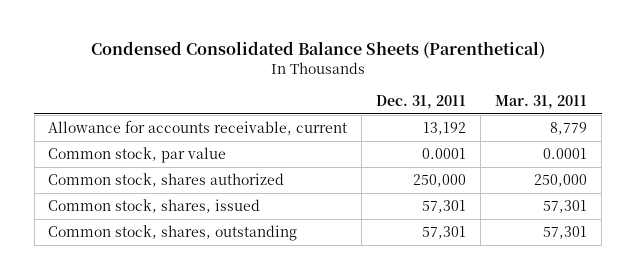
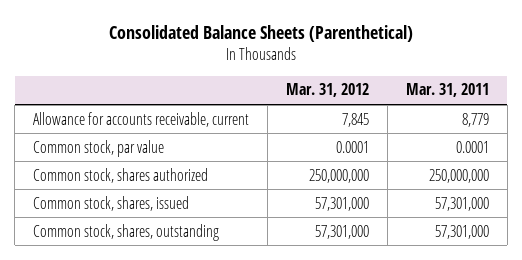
- Condensed Consolidated Balance Sheets (Parenthetical)
+ Consolidated Balance Sheets (Parenthetical)
- | Dec. 31, 2011 | Mar. 31, 2011
+ | Mar. 31, 2012 | Mar. 31, 2011
- Common stock, shares authorized | 250,000 | 250,000
- Common stock, shares, issued | 57,301 | 57,301
- Common stock, shares, outstanding | 57,301 | 57,301
+ Common stock, shares authorized | 250,000,000 | 250,000,000
+ Common stock, shares, issued | 57,301,000 | 57,301,000
+ Common stock, shares, outstanding | 57,301,000 | 57,301,000

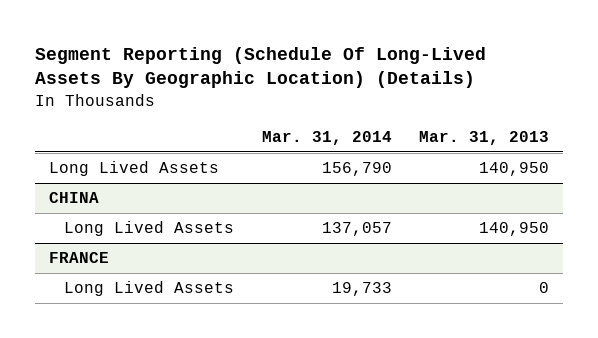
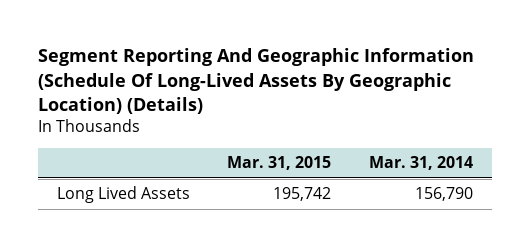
- Segment Reporting (Schedule Of Long-Lived Assets By Geographic Location) (Details)
+ Segment Reporting And Geographic Information (Schedule Of Long-Lived Assets By Geographic Location) (Details)
- | Mar. 31, 2014 | Mar. 31, 2013
+ | Mar. 31, 2015 | Mar. 31, 2014
- CHINA
- Long Lived Assets | 137,057 | 140,950
- FRANCE
- Long Lived Assets | 19,733 | 0

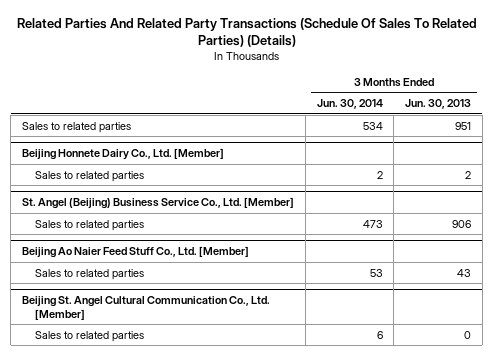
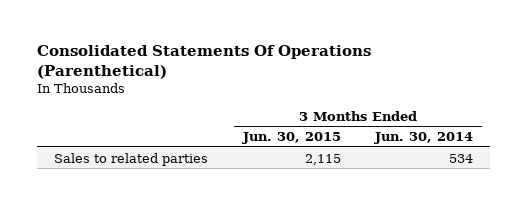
- Related Parties And Related Party Transactions (Schedule Of Sales To Related Parties) (Details)
+ Consolidated Statements Of Operations (Parenthetical)
- | 3 Months Ended Jun. 30, 2014 | 3 Months Ended Jun. 30, 2013
+ | 3 Months Ended Jun. 30, 2015 | 3 Months Ended Jun. 30, 2014
- Beijing Honnete Dairy Co., Ltd. [Member]
- Sales to related parties | 2 | 2
- St. Angel (Beijing) Business Service Co., Ltd. [Member]
- Sales to related parties | 473 | 906
- Beijing Ao Naier Feed Stuff Co., Ltd. [Member]
- Sales to related parties | 53 | 43
- Beijing St. Angel Cultural Communication Co., Ltd. [Member]
- Sales to related parties | 6 | 0

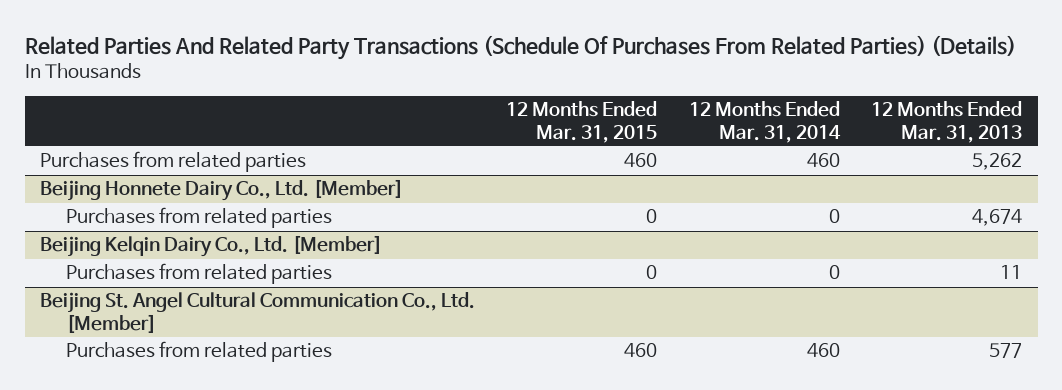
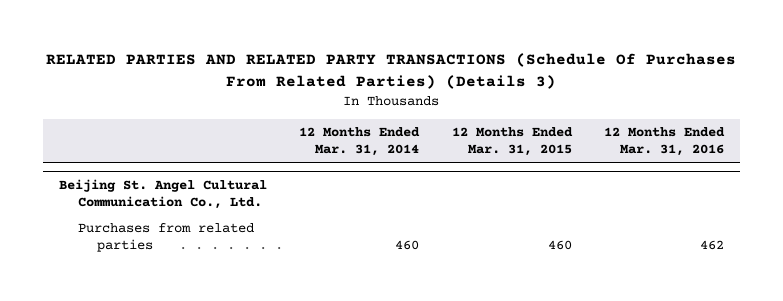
- Related Parties And Related Party Transactions (Schedule Of Purchases From Related Parties) (Details)
+ RELATED PARTIES AND RELATED PARTY TRANSACTIONS (Schedule Of Purchases From Related Parties) (Details 3)
- | 12 Months Ended Mar. 31, 2015 | 12 Months Ended Mar. 31, 2014 | 12 Months Ended Mar. 31, 2013
+ | 12 Months Ended Mar. 31, 2014 | 12 Months Ended Mar. 31, 2015 | 12 Months Ended Mar. 31, 2016
- Purchases from related parties | 460 | 460 | 5,262
- Beijing Honnete Dairy Co., Ltd. [Member]
- Purchases from related parties | 0 | 0 | 4,674
- Beijing Kelqin Dairy Co., Ltd. [Member]
- Purchases from related parties | 0 | 0 | 11
- Beijing St. Angel Cultural Communication Co., Ltd. [Member]
+ Beijing St. Angel Cultural Communication Co., Ltd.

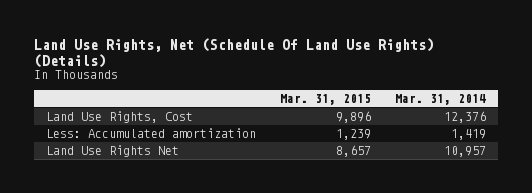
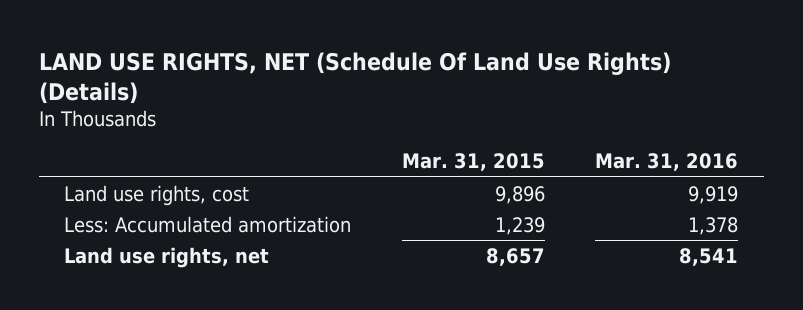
- Land Use Rights, Net (Schedule Of Land Use Rights) (Details)
+ LAND USE RIGHTS, NET (Schedule Of Land Use Rights) (Details)
- | Mar. 31, 2015 | Mar. 31, 2014
+ | Mar. 31, 2015 | Mar. 31, 2016
- Land Use Rights, Cost | 9,896 | 12,376
+ Land use rights, cost | 9,896 | 9,919
- Land Use Rights Net | 8,657 | 10,957
+ Land use rights, net | 8,657 | 8,541

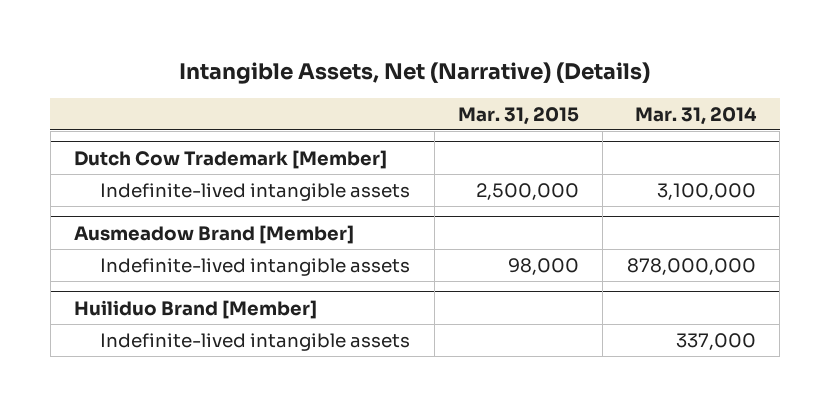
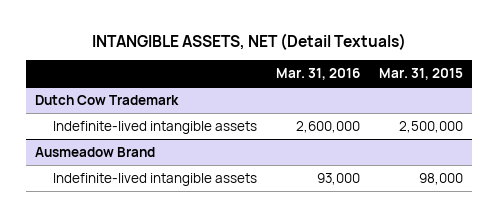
- Intangible Assets, Net (Narrative) (Details)
+ INTANGIBLE ASSETS, NET (Detail Textuals)
- | Mar. 31, 2015 | Mar. 31, 2014
+ | Mar. 31, 2016 | Mar. 31, 2015
- Dutch Cow Trademark [Member]
+ Dutch Cow Trademark
- Ausmeadow Brand [Member]
+ Ausmeadow Brand
- Huiliduo Brand [Member]
- Indefinite-lived intangible assets | | 337,000

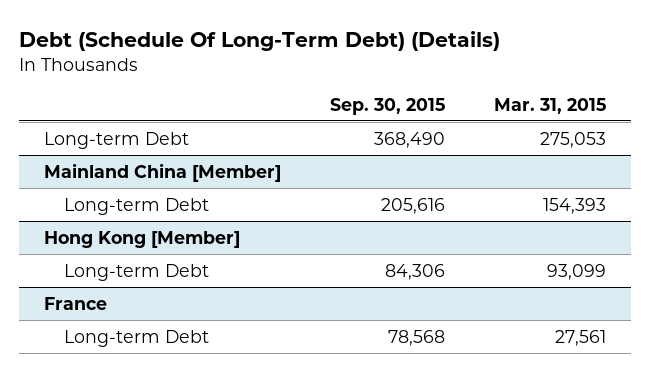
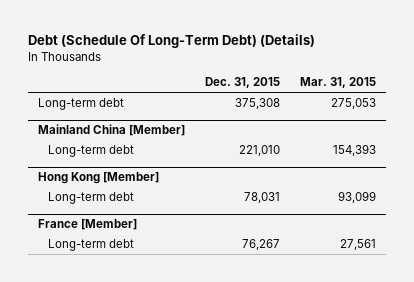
- | Sep. 30, 2015 | Mar. 31, 2015
+ | Dec. 31, 2015 | Mar. 31, 2015
- Long-term Debt | 368,490 | 275,053
+ Long-term debt | 375,308 | 275,053
@ Mainland China [Member]
- Long-term Debt | 205,616 | 154,393
+ Long-term debt | 221,010 | 154,393
@ Hong Kong [Member]
- Long-term Debt | 84,306 | 93,099
- France
- Long-term Debt | 78,568 | 27,561
@ Hong Kong [Member]
+ Long-term debt | 78,031 | 93,099
+ France [Member]
+ Long-term debt | 76,267 | 27,561

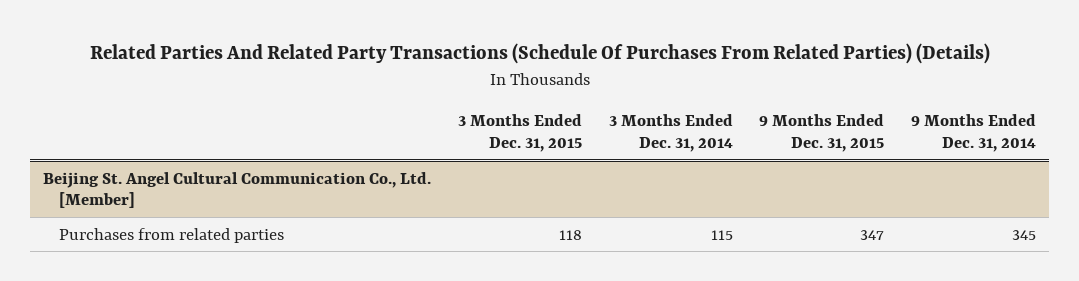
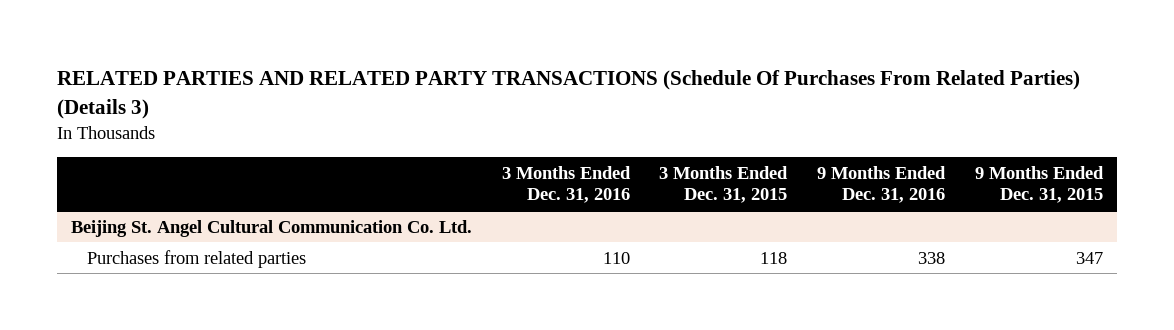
- Related Parties And Related Party Transactions (Schedule Of Purchases From Related Parties) (Details)
+ RELATED PARTIES AND RELATED PARTY TRANSACTIONS (Schedule Of Purchases From Related Parties) (Details 3)
- | 3 Months Ended Dec. 31, 2015 | 3 Months Ended Dec. 31, 2014 | 9 Months Ended Dec. 31, 2015 | 9 Months Ended Dec. 31, 2014
+ | 3 Months Ended Dec. 31, 2016 | 3 Months Ended Dec. 31, 2015 | 9 Months Ended Dec. 31, 2016 | 9 Months Ended Dec. 31, 2015
- Beijing St. Angel Cultural Communication Co., Ltd. [Member]
+ Beijing St. Angel Cultural Communication Co. Ltd.

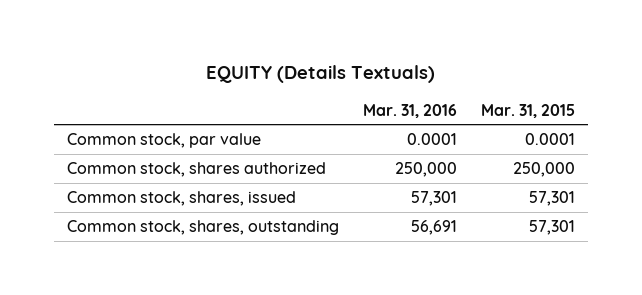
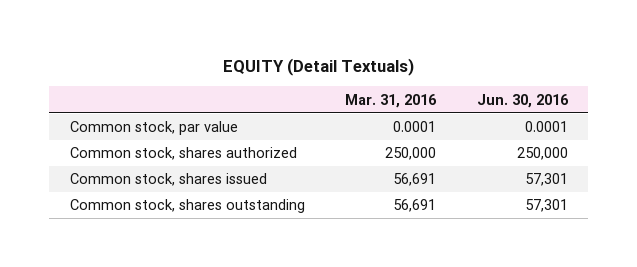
- EQUITY (Details Textuals)
+ EQUITY (Detail Textuals)
- | Mar. 31, 2016 | Mar. 31, 2015
+ | Mar. 31, 2016 | Jun. 30, 2016
- Common stock, shares, issued | 57,301 | 57,301
- Common stock, shares, outstanding | 56,691 | 57,301
+ Common stock, shares issued | 56,691 | 57,301
+ Common stock, shares outstanding | 56,691 | 57,301

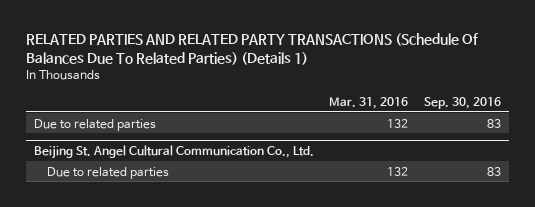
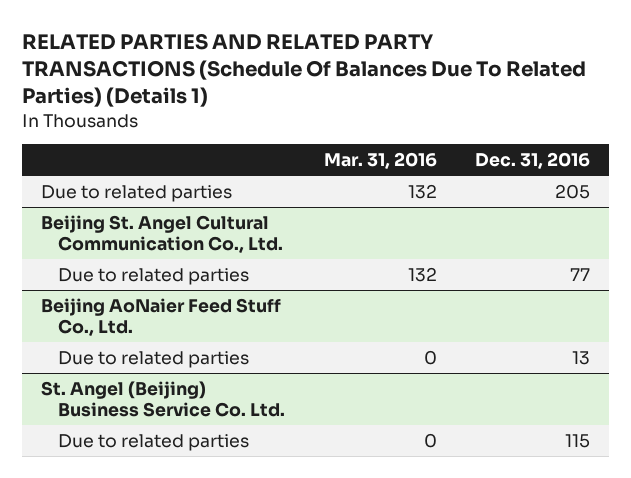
- | Mar. 31, 2016 | Sep. 30, 2016
+ | Mar. 31, 2016 | Dec. 31, 2016
+ Beijing AoNaier Feed Stuff Co., Ltd.
+ Due to related parties | 0 | 13
+ St. Angel (Beijing) Business Service Co. Ltd.
+ Due to related parties | 0 | 115

